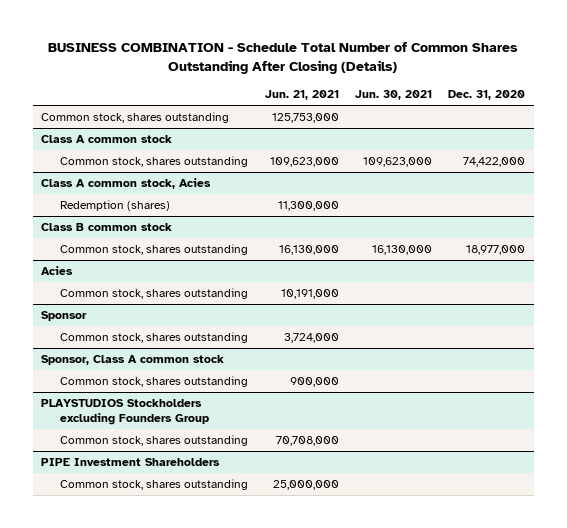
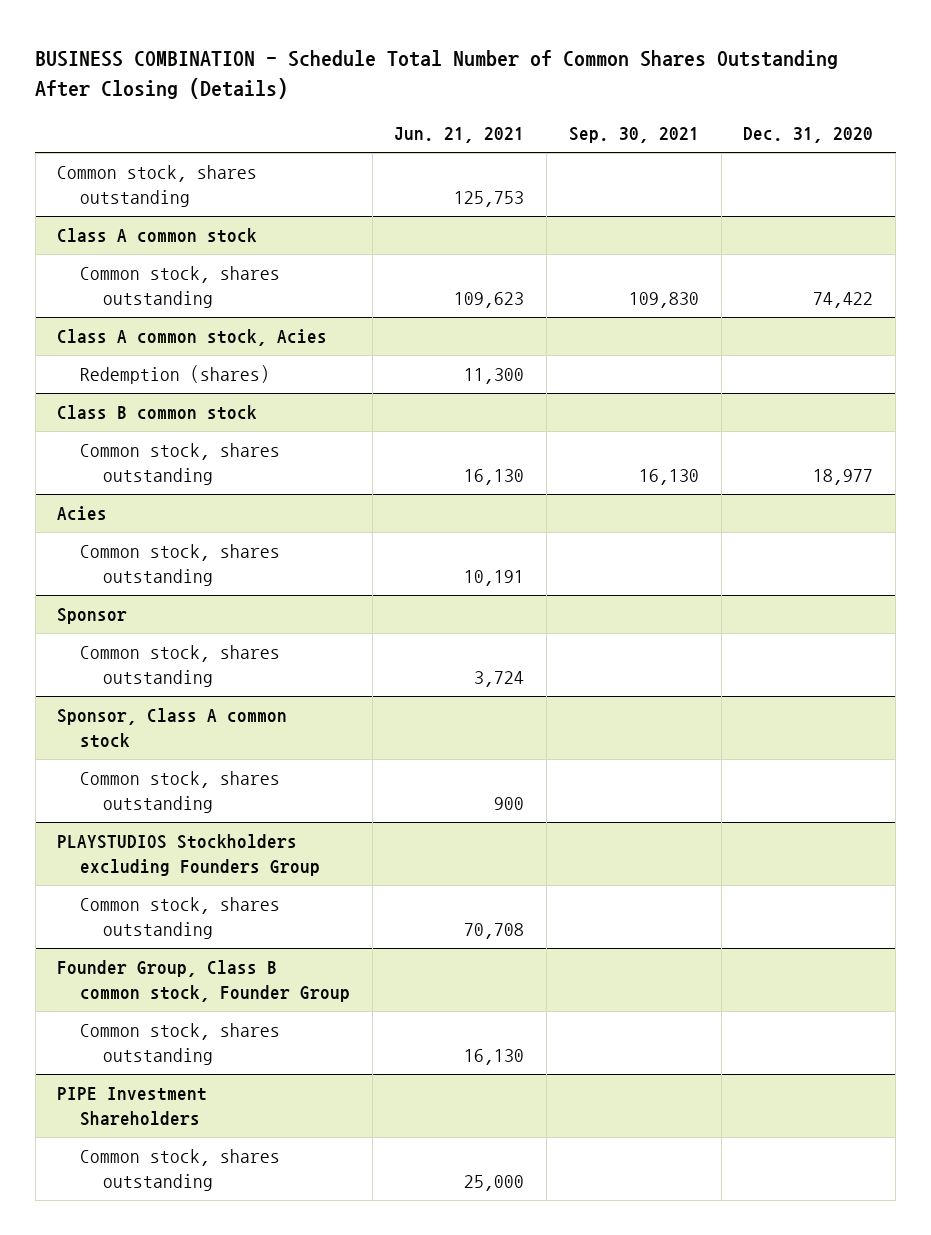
- | Jun. 21, 2021 | Jun. 30, 2021 | Dec. 31, 2020
+ | Jun. 21, 2021 | Sep. 30, 2021 | Dec. 31, 2020
- Common stock, shares outstanding | 125,753,000 | |
+ Common stock, shares outstanding | 125,753 | |
@ Class A common stock
- Common stock, shares outstanding | 109,623,000 | 109,623,000 | 74,422,000
+ Common stock, shares outstanding | 109,623 | 109,830 | 74,422
@ Class A common stock, Acies
- Redemption (shares) | 11,300,000 | |
+ Redemption (shares) | 11,300 | |
@ Class B common stock
- Common stock, shares outstanding | 16,130,000 | 16,130,000 | 18,977,000
+ Common stock, shares outstanding | 16,130 | 16,130 | 18,977
@ Acies
- Common stock, shares outstanding | 10,191,000 | |
+ Common stock, shares outstanding | 10,191 | |
@ Sponsor
- Common stock, shares outstanding | 3,724,000 | |
+ Common stock, shares outstanding | 3,724 | |
@ Sponsor, Class A common stock
- Common stock, shares outstanding | 900,000 | |
+ Common stock, shares outstanding | 900 | |
@ PLAYSTUDIOS Stockholders excluding Founders Group
- Common stock, shares outstanding | 70,708,000 | |
+ Common stock, shares outstanding | 70,708 | |
+ Founder Group, Class B common stock, Founder Group
+ Common stock, shares outstanding | 16,130 | |
@ PIPE Investment Shareholders
- Common stock, shares outstanding | 25,000,000 | |
+ Common stock, shares outstanding | 25,000 | |

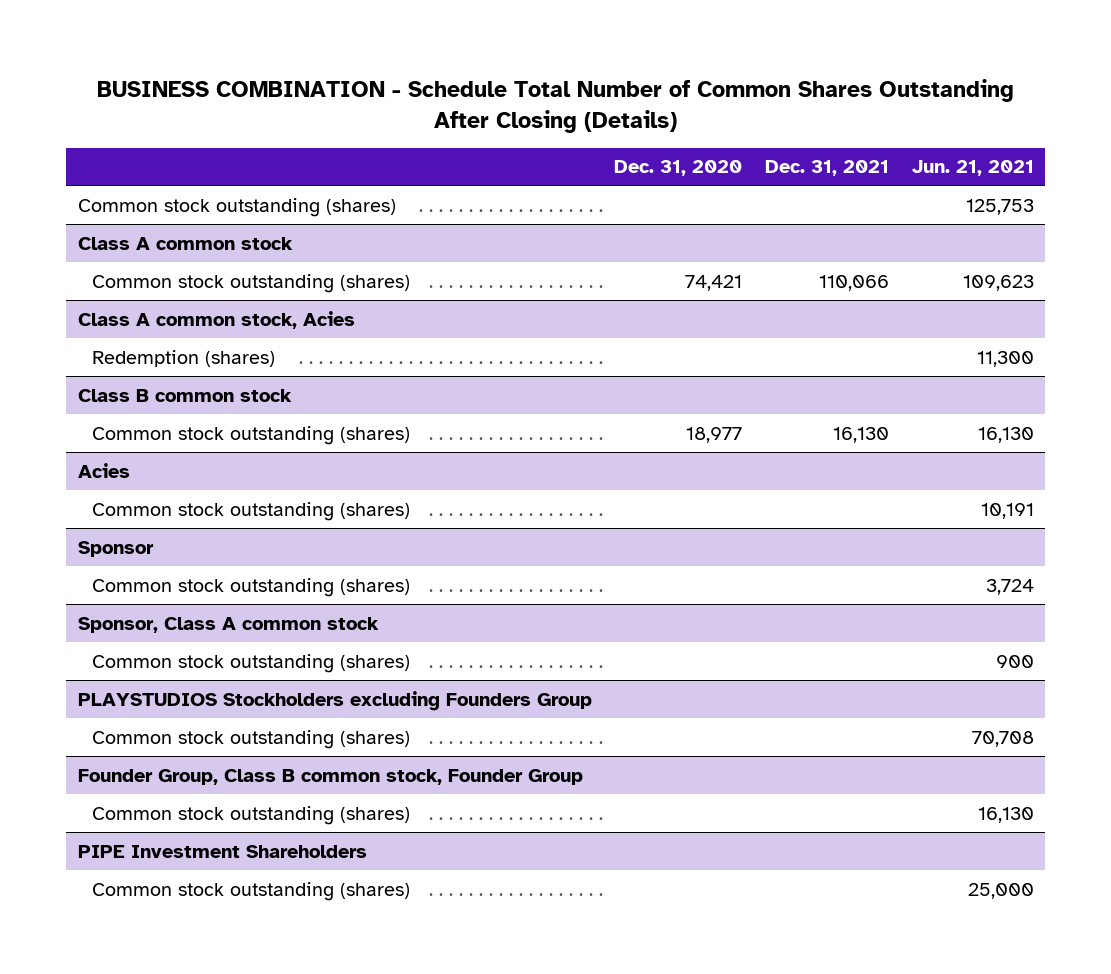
- | Jun. 21, 2021 | Sep. 30, 2021 | Dec. 31, 2020
+ | Dec. 31, 2020 | Dec. 31, 2021 | Jun. 21, 2021
- Common stock, shares outstanding | 125,753 | |
+ Common stock outstanding (shares) | | | 125,753
@ Class A common stock
- Common stock, shares outstanding | 109,623 | 109,830 | 74,422
+ Common stock outstanding (shares) | 74,421 | 110,066 | 109,623
@ Class B common stock
- Common stock, shares outstanding | 16,130 | 16,130 | 18,977
+ Common stock outstanding (shares) | 18,977 | 16,130 | 16,130
@ Acies
- Common stock, shares outstanding | 10,191 | |
+ Common stock outstanding (shares) | | | 10,191
@ Sponsor
- Common stock, shares outstanding | 3,724 | |
+ Common stock outstanding (shares) | | | 3,724
@ Sponsor, Class A common stock
- Common stock, shares outstanding | 900 | |
+ Common stock outstanding (shares) | | | 900
@ PLAYSTUDIOS Stockholders excluding Founders Group
- Common stock, shares outstanding | 70,708 | |
+ Common stock outstanding (shares) | | | 70,708
@ Founder Group, Class B common stock, Founder Group
- Common stock, shares outstanding | 16,130 | |
+ Common stock outstanding (shares) | | | 16,130
@ PIPE Investment Shareholders
- Common stock, shares outstanding | 25,000 | |
+ Common stock outstanding (shares) | | | 25,000

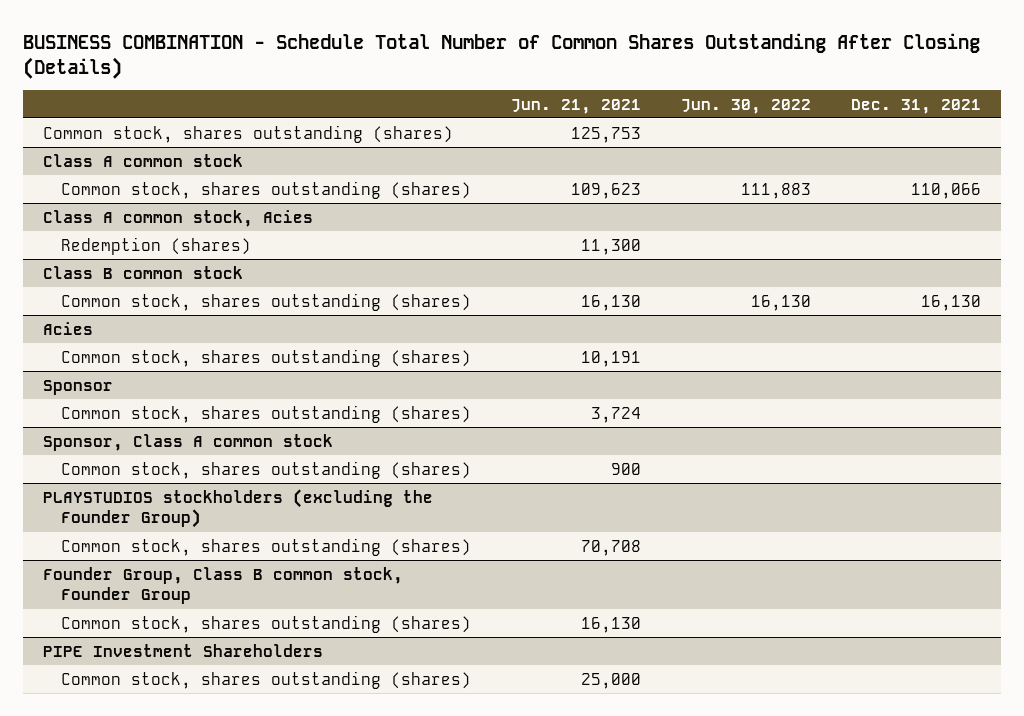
- | Dec. 31, 2020 | Dec. 31, 2021 | Jun. 21, 2021
+ | Jun. 21, 2021 | Jun. 30, 2022 | Dec. 31, 2021
- Common stock outstanding (shares) | | | 125,753
+ Common stock, shares outstanding (shares) | 125,753 | |
@ Class A common stock
- Common stock outstanding (shares) | 74,421 | 110,066 | 109,623
+ Common stock, shares outstanding (shares) | 109,623 | 111,883 | 110,066
@ Class B common stock
- Common stock outstanding (shares) | 18,977 | 16,130 | 16,130
+ Common stock, shares outstanding (shares) | 16,130 | 16,130 | 16,130
@ Acies
- Common stock outstanding (shares) | | | 10,191
+ Common stock, shares outstanding (shares) | 10,191 | |
@ Sponsor
- Common stock outstanding (shares) | | | 3,724
+ Common stock, shares outstanding (shares) | 3,724 | |
@ Sponsor, Class A common stock
- Common stock outstanding (shares) | | | 900
- PLAYSTUDIOS Stockholders excluding Founders Group
- Common stock outstanding (shares) | | | 70,708
@ Sponsor, Class A common stock
+ Common stock, shares outstanding (shares) | 900 | |
+ PLAYSTUDIOS stockholders (excluding the Founder Group)
+ Common stock, shares outstanding (shares) | 70,708 | |
@ Founder Group, Class B common stock, Founder Group
- Common stock outstanding (shares) | | | 16,130
+ Common stock, shares outstanding (shares) | 16,130 | |
@ PIPE Investment Shareholders
- Common stock outstanding (shares) | | | 25,000
+ Common stock, shares outstanding (shares) | 25,000 | |

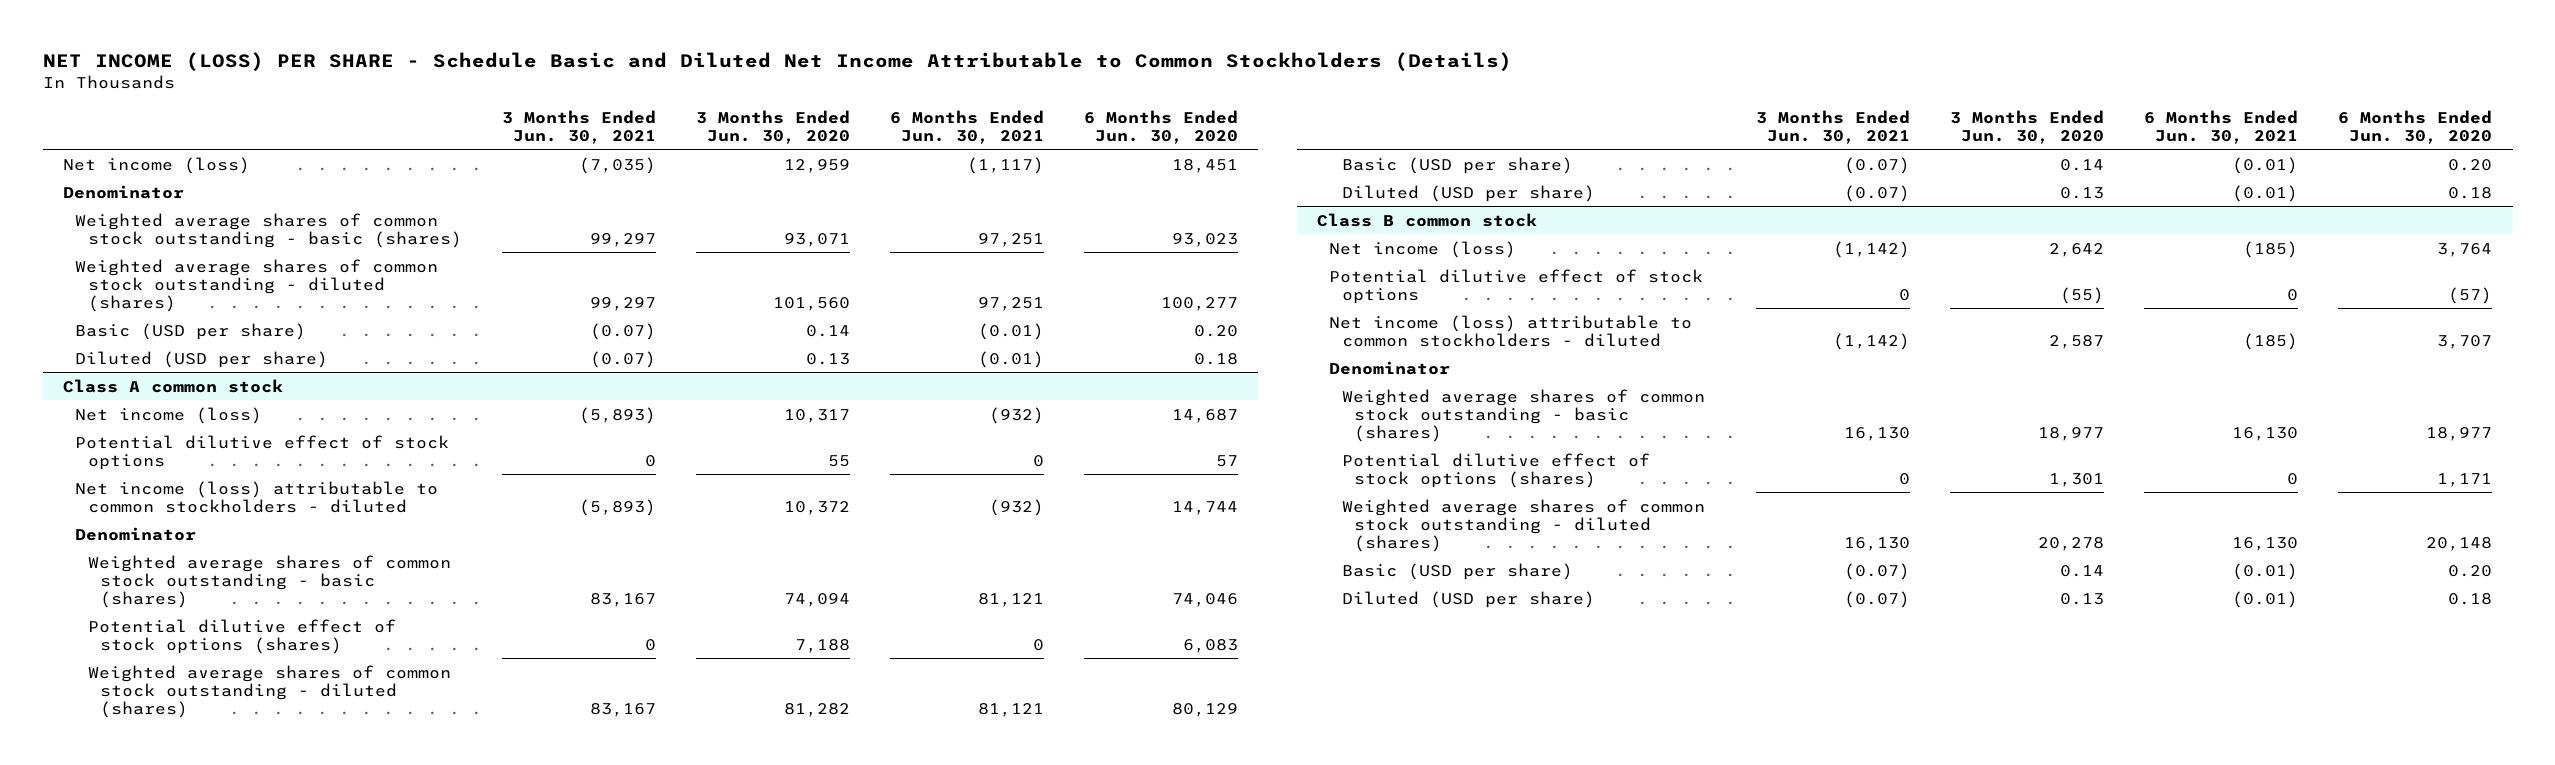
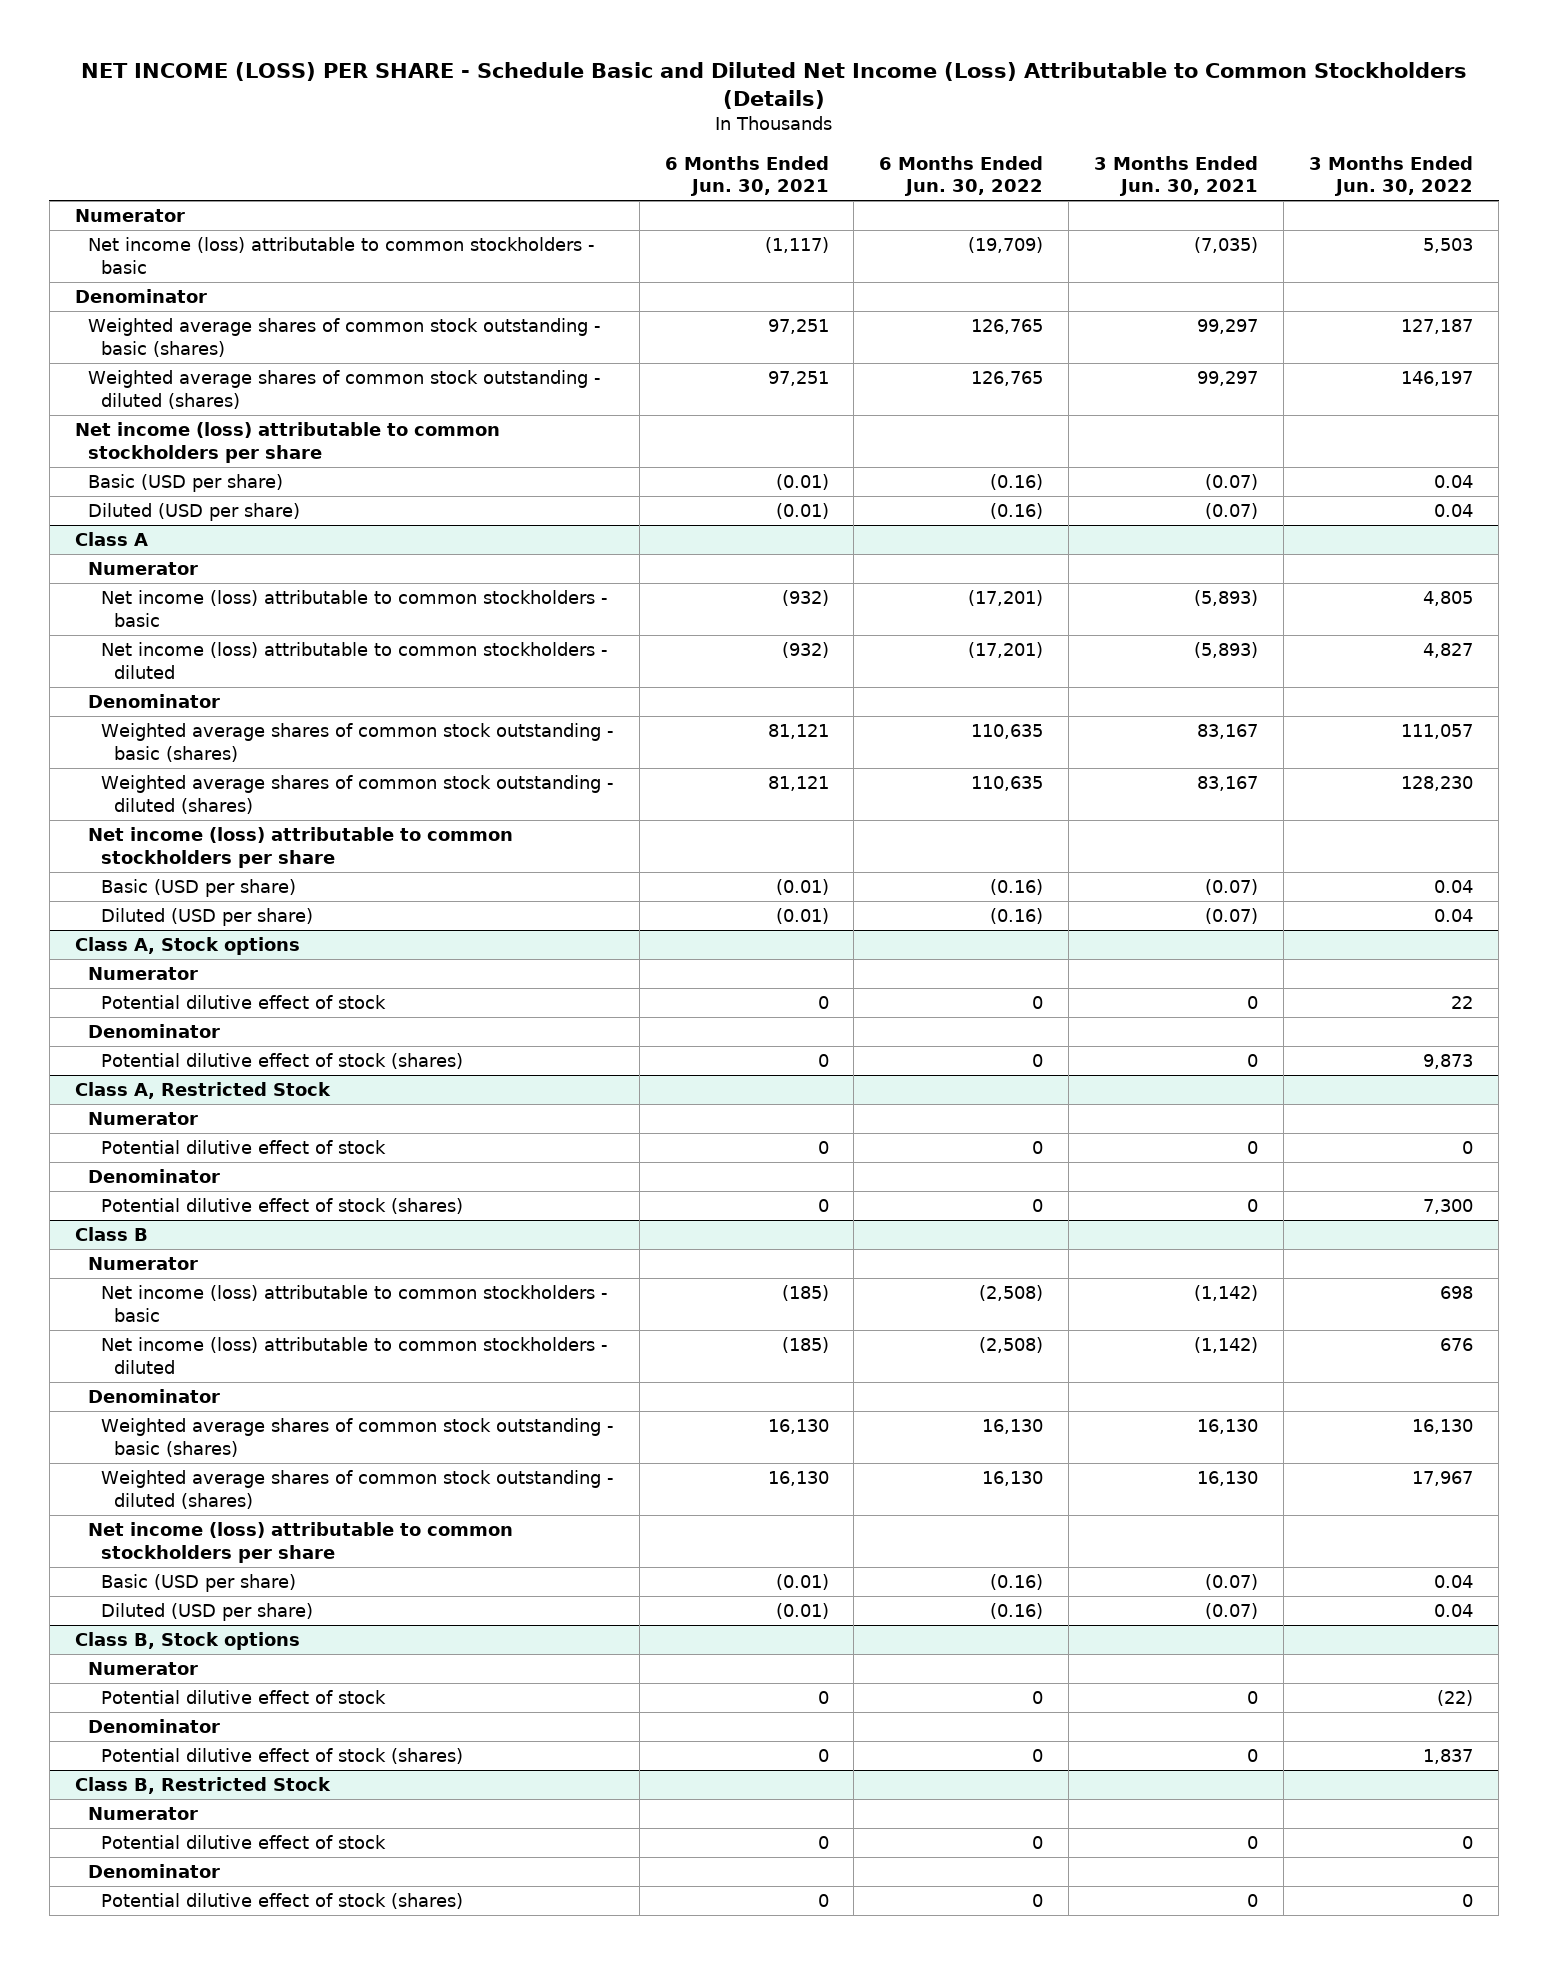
- NET INCOME (LOSS) PER SHARE - Schedule Basic and Diluted Net Income Attributable to Common Stockholders (Details)
+ NET INCOME (LOSS) PER SHARE - Schedule Basic and Diluted Net Income (Loss) Attributable to Common Stockholders (Details)
- | 3 Months Ended Jun. 30, 2021 | 3 Months Ended Jun. 30, 2020 | 6 Months Ended Jun. 30, 2021 | 6 Months Ended Jun. 30, 2020
+ | 6 Months Ended Jun. 30, 2021 | 6 Months Ended Jun. 30, 2022 | 3 Months Ended Jun. 30, 2021 | 3 Months Ended Jun. 30, 2022
- Net income (loss) | (7,035) | 12,959 | (1,117) | 18,451
+ Numerator
+ Net income (loss) attributable to common stockholders - basic | (1,117) | (19,709) | (7,035) | 5,503
+ Net income (loss) attributable to common stockholders per share
- Class A common stock
- Net income (loss) | (5,893) | 10,317 | (932) | 14,687
- Potential dilutive effect of stock options | 0 | 55 | 0 | 57
+ Class A
+ Numerator
+ Net income (loss) attributable to common stockholders - basic | (932) | (17,201) | (5,893) | 4,805
- Potential dilutive effect of stock options (shares) | 0 | 7,188 | 0 | 6,083
+ Net income (loss) attributable to common stockholders per share
- Class B common stock
- Net income (loss) | (1,142) | 2,642 | (185) | 3,764
- Potential dilutive effect of stock options | 0 | (55) | 0 | (57)
+ Class A, Stock options
+ Numerator
+ Potential dilutive effect of stock | 0 | 0 | 0 | 22
+ Denominator
+ Potential dilutive effect of stock (shares) | 0 | 0 | 0 | 9,873
+ Class A, Restricted Stock
+ Numerator
+ Potential dilutive effect of stock | 0 | 0 | 0 | 0
+ Denominator
+ Potential dilutive effect of stock (shares) | 0 | 0 | 0 | 7,300
+ Class B
+ Numerator
+ Net income (loss) attributable to common stockholders - basic | (185) | (2,508) | (1,142) | 698
- Potential dilutive effect of stock options (shares) | 0 | 1,301 | 0 | 1,171
+ Net income (loss) attributable to common stockholders per share
+ Class B, Stock options
+ Numerator
+ Potential dilutive effect of stock | 0 | 0 | 0 | (22)
+ Denominator
+ Potential dilutive effect of stock (shares) | 0 | 0 | 0 | 1,837
+ Class B, Restricted Stock
+ Numerator
+ Potential dilutive effect of stock | 0 | 0 | 0 | 0
+ Denominator
+ Potential dilutive effect of stock (shares) | 0 | 0 | 0 | 0

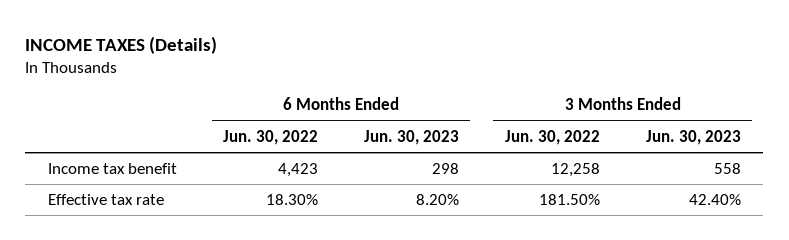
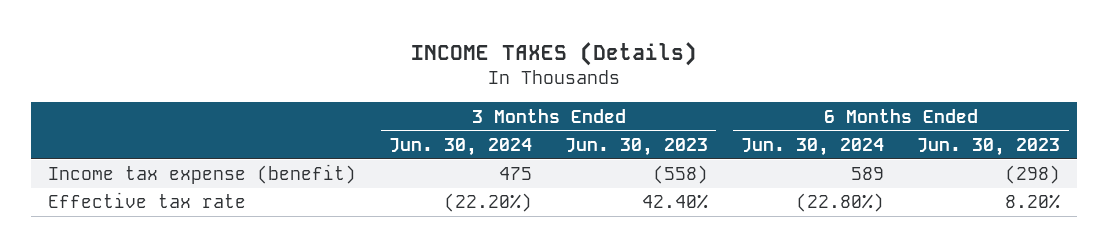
- | 6 Months Ended Jun. 30, 2022 | 6 Months Ended Jun. 30, 2023 | 3 Months Ended Jun. 30, 2022 | 3 Months Ended Jun. 30, 2023
+ | 3 Months Ended Jun. 30, 2024 | 3 Months Ended Jun. 30, 2023 | 6 Months Ended Jun. 30, 2024 | 6 Months Ended Jun. 30, 2023
- Income tax benefit | 4,423 | 298 | 12,258 | 558
+ Income tax expense (benefit) | 475 | (558) | 589 | (298)

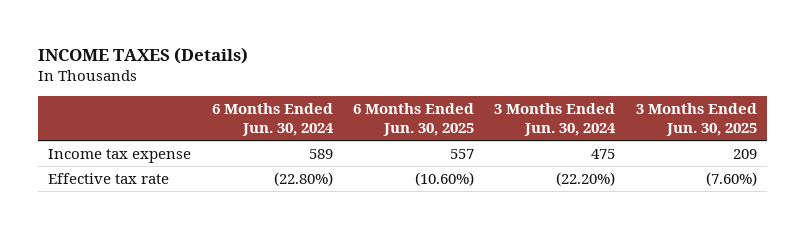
- | 3 Months Ended Jun. 30, 2024 | 3 Months Ended Jun. 30, 2023 | 6 Months Ended Jun. 30, 2024 | 6 Months Ended Jun. 30, 2023
+ | 6 Months Ended Jun. 30, 2024 | 6 Months Ended Jun. 30, 2025 | 3 Months Ended Jun. 30, 2024 | 3 Months Ended Jun. 30, 2025
- Income tax expense (benefit) | 475 | (558) | 589 | (298)
+ Income tax expense | 589 | 557 | 475 | 209

